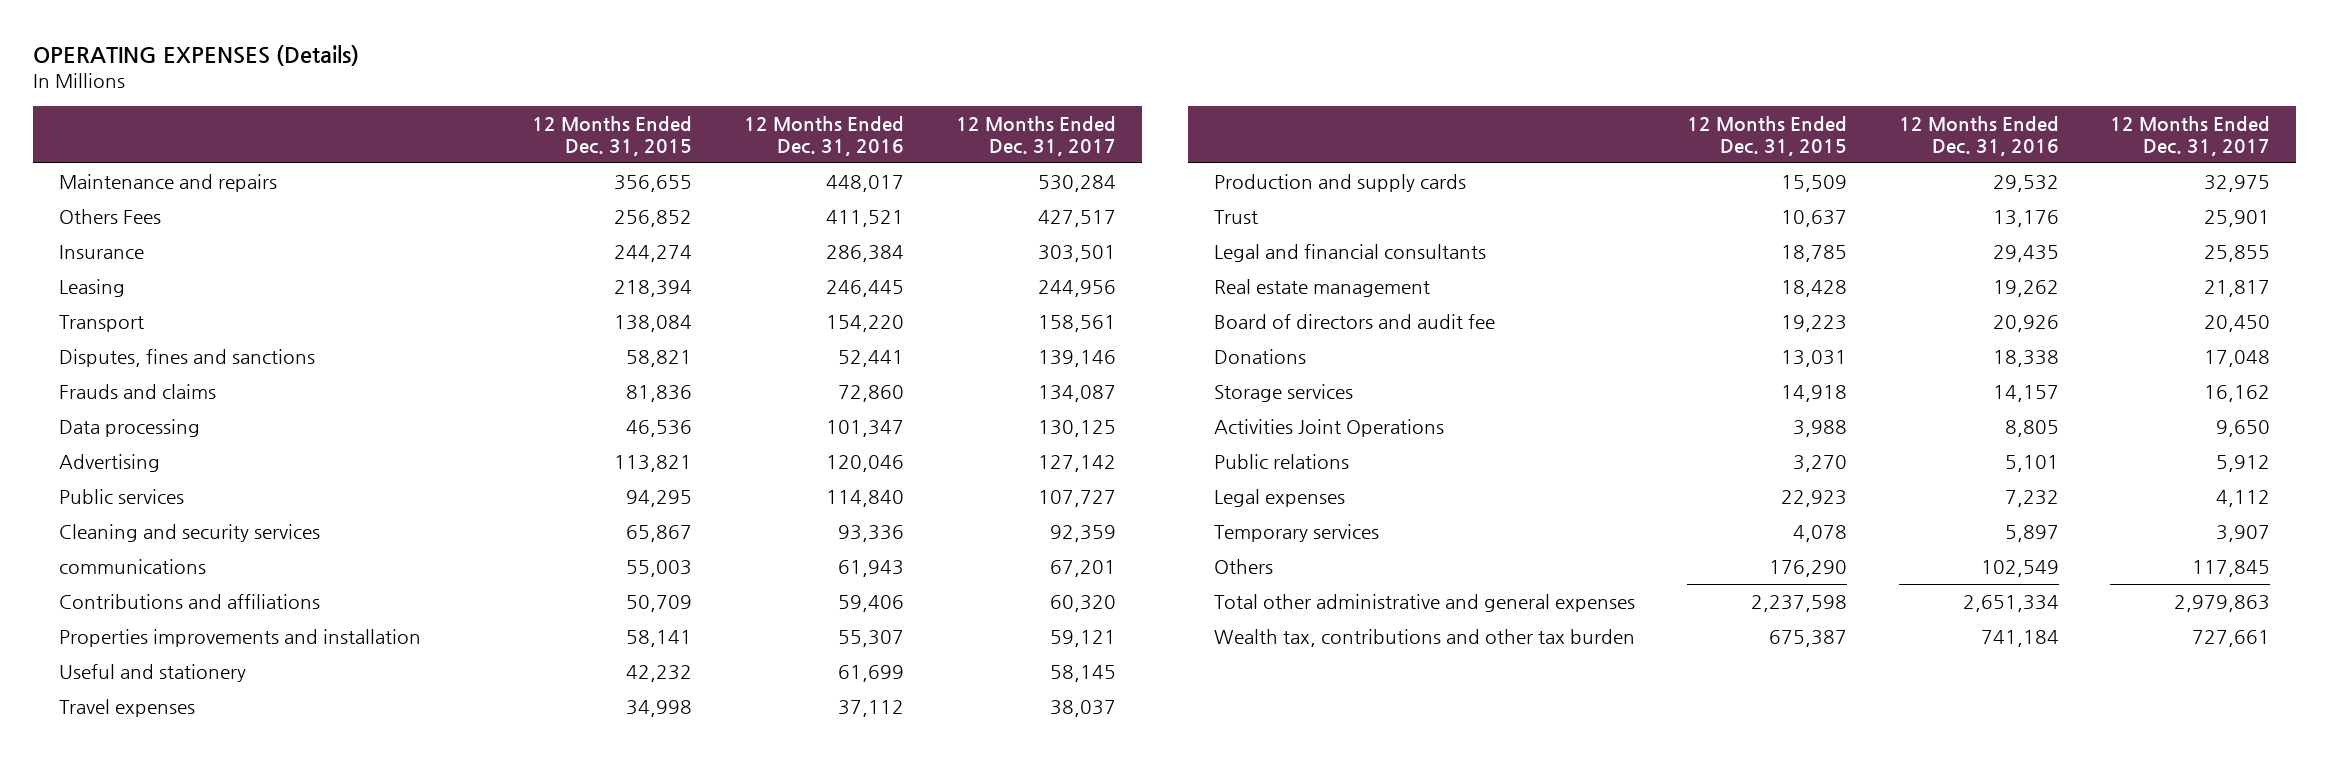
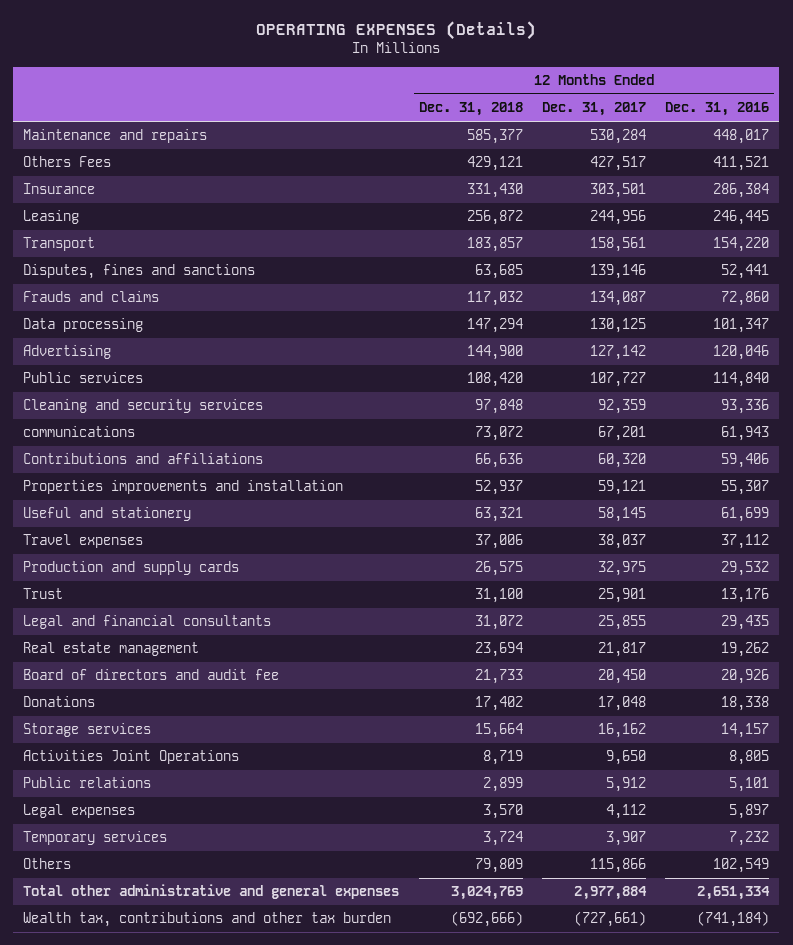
- | 12 Months Ended Dec. 31, 2015 | 12 Months Ended Dec. 31, 2016 | 12 Months Ended Dec. 31, 2017
+ | 12 Months Ended Dec. 31, 2018 | 12 Months Ended Dec. 31, 2017 | 12 Months Ended Dec. 31, 2016
- Legal expenses | 22,923 | 7,232 | 4,112
- Temporary services | 4,078 | 5,897 | 3,907
- Others | 176,290 | 102,549 | 117,845
- Total other administrative and general expenses | 2,237,598 | 2,651,334 | 2,979,863
- Wealth tax, contributions and other tax burden | 675,387 | 741,184 | 727,661
+ Legal expenses | 3,570 | 4,112 | 5,897
+ Temporary services | 3,724 | 3,907 | 7,232
+ Others | 79,809 | 115,866 | 102,549
+ Total other administrative and general expenses | 3,024,769 | 2,977,884 | 2,651,334
+ Wealth tax, contributions and other tax burden | (692,666) | (727,661) | (741,184)

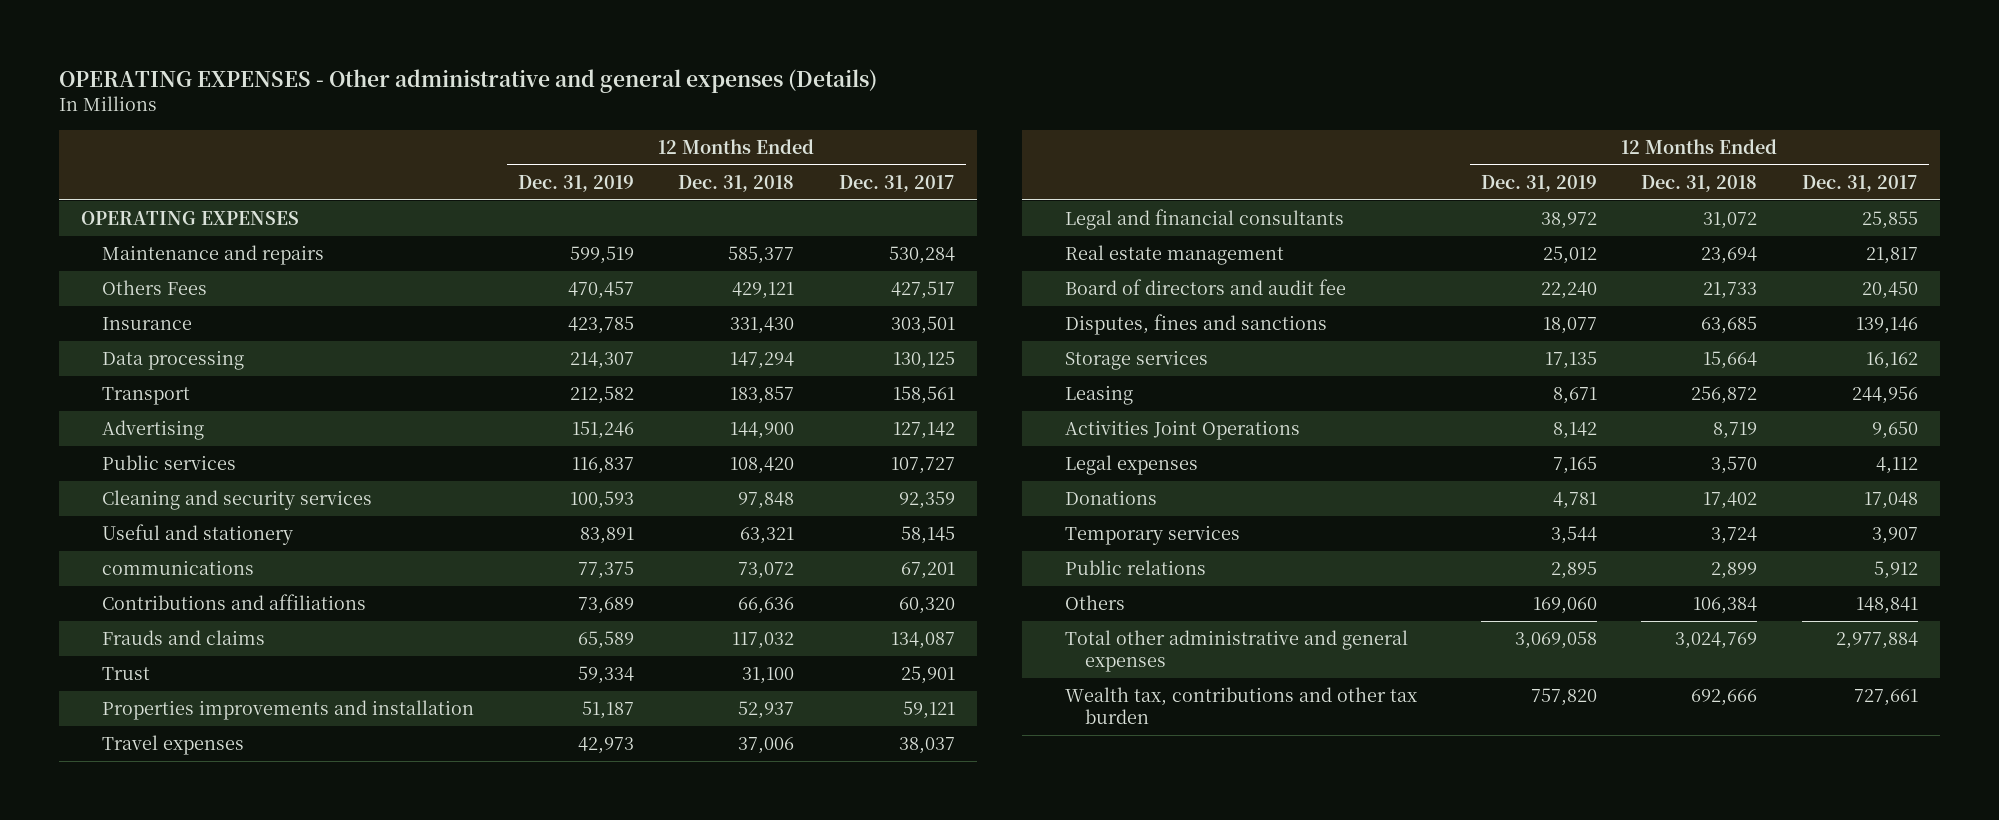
- OPERATING EXPENSES (Details)
+ OPERATING EXPENSES - Other administrative and general expenses (Details)
- | 12 Months Ended Dec. 31, 2018 | 12 Months Ended Dec. 31, 2017 | 12 Months Ended Dec. 31, 2016
+ | 12 Months Ended Dec. 31, 2019 | 12 Months Ended Dec. 31, 2018 | 12 Months Ended Dec. 31, 2017
+ OPERATING EXPENSES
moved down: Transport | 212,582 | 183,857 | 158,561
moved up: Useful and stationery | 83,891 | 63,321 | 58,145
moved down: Frauds and claims | 65,589 | 117,032 | 134,087
moved up: Trust | 59,334 | 31,100 | 25,901
- Production and supply cards | 26,575 | 32,975 | 29,532
moved down: Disputes, fines and sanctions | 18,077 | 63,685 | 139,146
moved down: Leasing | 8,671 | 256,872 | 244,956
moved down: Donations | 4,781 | 17,402 | 17,048
- Others | 79,809 | 115,866 | 102,549
moved down: Public relations | 2,895 | 2,899 | 5,912
+ Others | 169,060 | 106,384 | 148,841
- Wealth tax, contributions and other tax burden | (692,666) | (727,661) | (741,184)
+ Wealth tax, contributions and other tax burden | 757,820 | 692,666 | 727,661

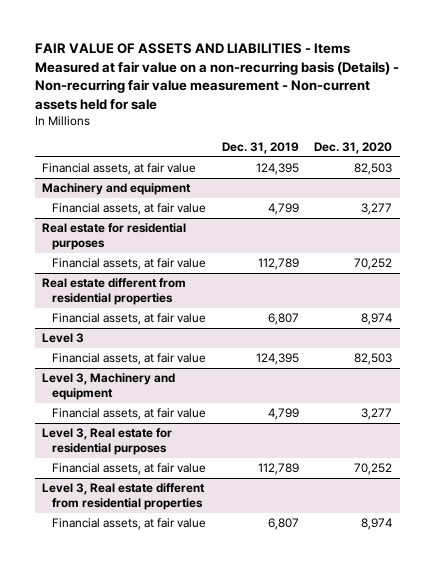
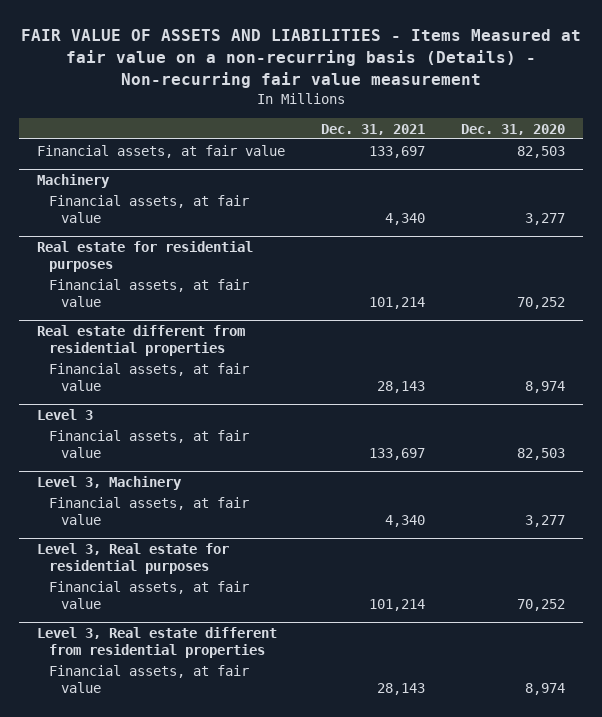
- FAIR VALUE OF ASSETS AND LIABILITIES - Items Measured at fair value on a non-recurring basis (Details) - Non-recurring fair value measurement - Non-current assets held for sale
+ FAIR VALUE OF ASSETS AND LIABILITIES - Items Measured at fair value on a non-recurring basis (Details) - Non-recurring fair value measurement
- | Dec. 31, 2019 | Dec. 31, 2020
+ | Dec. 31, 2021 | Dec. 31, 2020
- Machinery and equipment
+ Machinery
- Level 3, Machinery and equipment
+ Level 3, Machinery

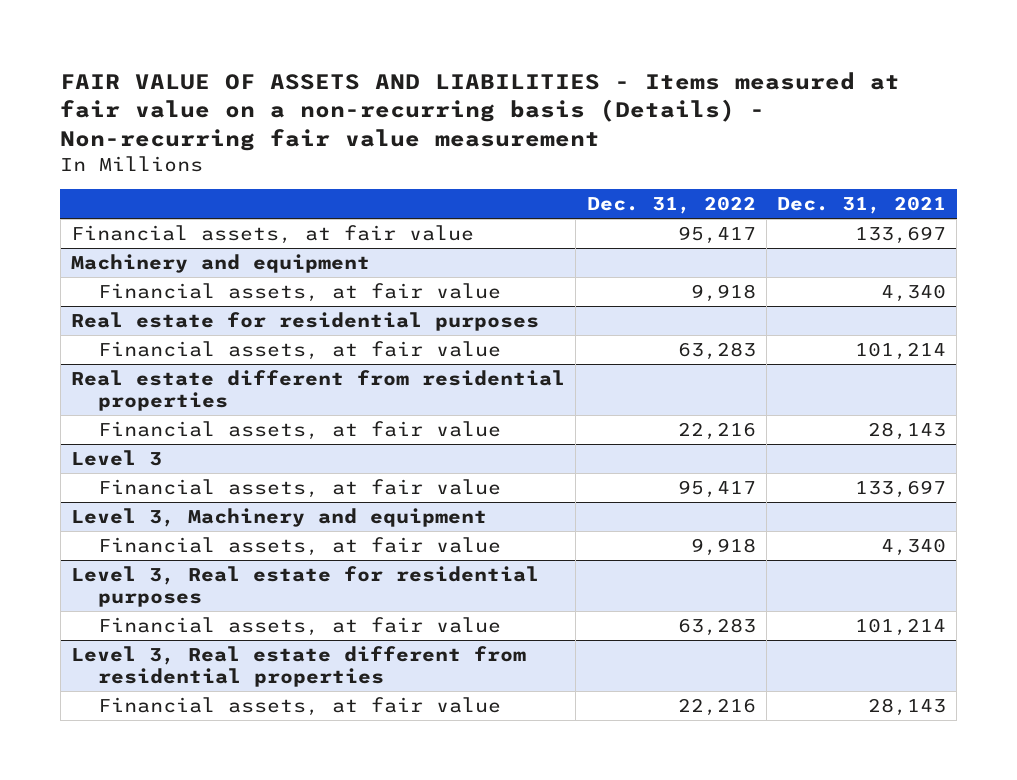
- FAIR VALUE OF ASSETS AND LIABILITIES - Items Measured at fair value on a non-recurring basis (Details) - Non-recurring fair value measurement
+ FAIR VALUE OF ASSETS AND LIABILITIES - Items measured at fair value on a non-recurring basis (Details) - Non-recurring fair value measurement
- | Dec. 31, 2021 | Dec. 31, 2020
+ | Dec. 31, 2022 | Dec. 31, 2021
- Machinery
+ Machinery and equipment
- Level 3, Machinery
+ Level 3, Machinery and equipment

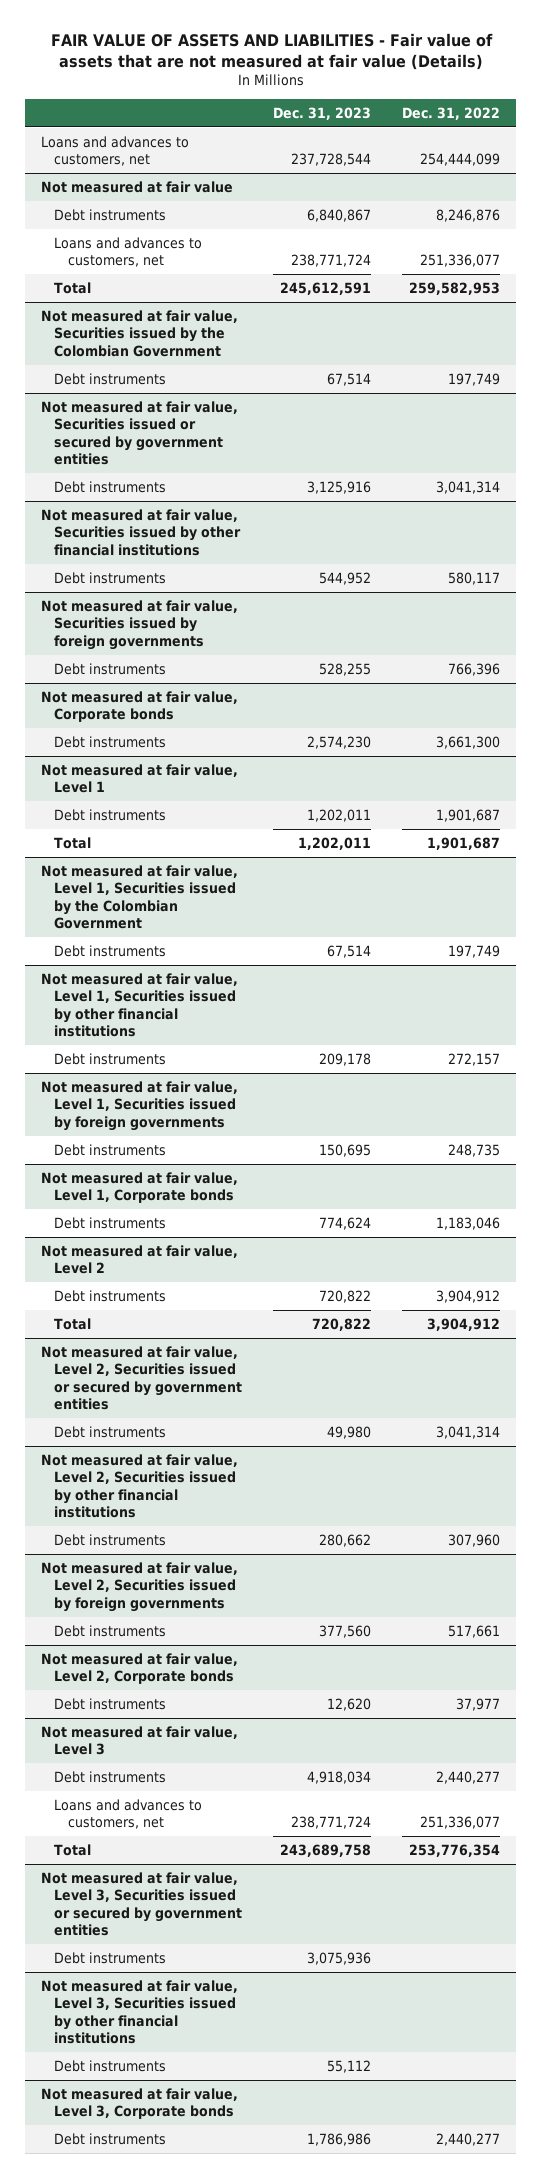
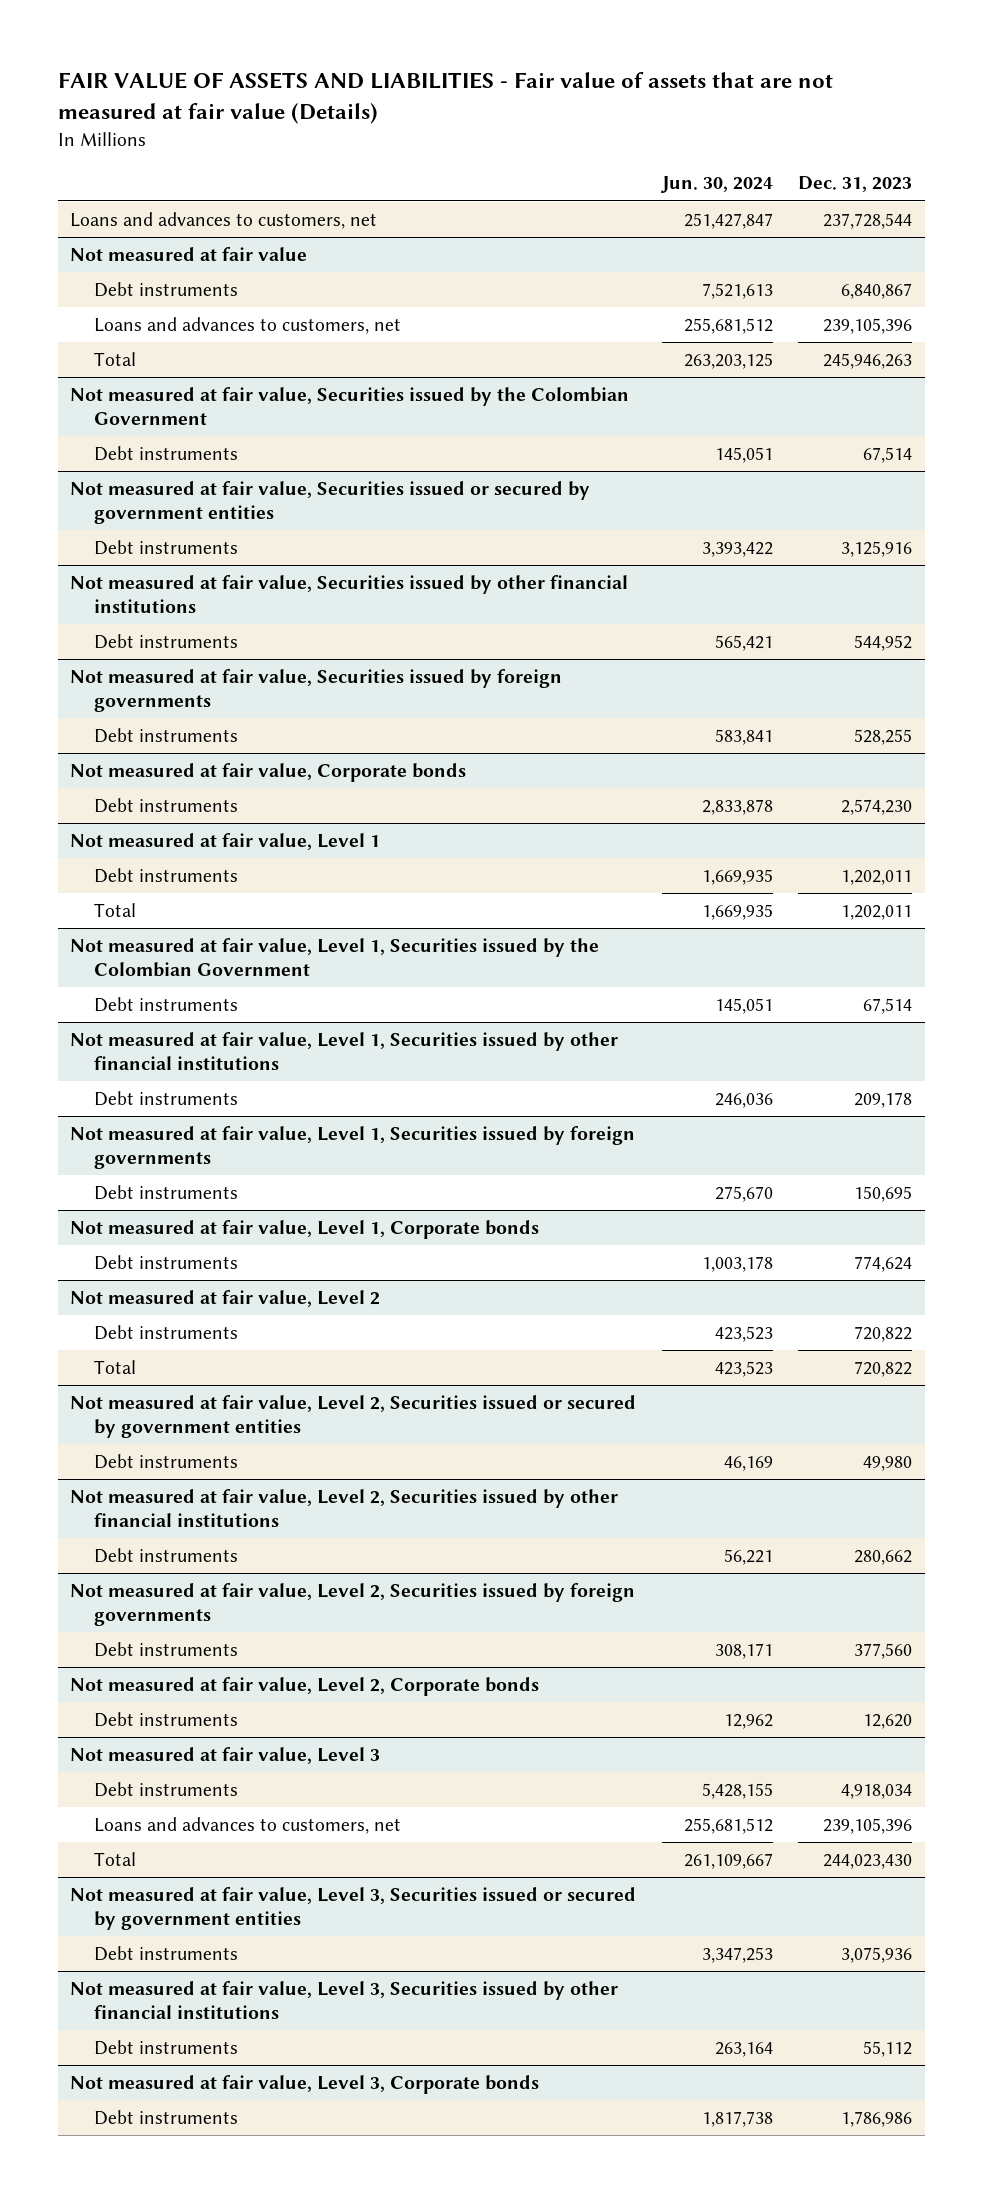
- | Dec. 31, 2023 | Dec. 31, 2022
+ | Jun. 30, 2024 | Dec. 31, 2023
@ Not measured at fair value
- Loans and advances to customers, net | 238,771,724 | 251,336,077
- Total | 245,612,591 | 259,582,953
+ Loans and advances to customers, net | 255,681,512 | 239,105,396
+ Total | 263,203,125 | 245,946,263
@ Not measured at fair value, Level 3
- Loans and advances to customers, net | 238,771,724 | 251,336,077
- Total | 243,689,758 | 253,776,354
+ Loans and advances to customers, net | 255,681,512 | 239,105,396
+ Total | 261,109,667 | 244,023,430

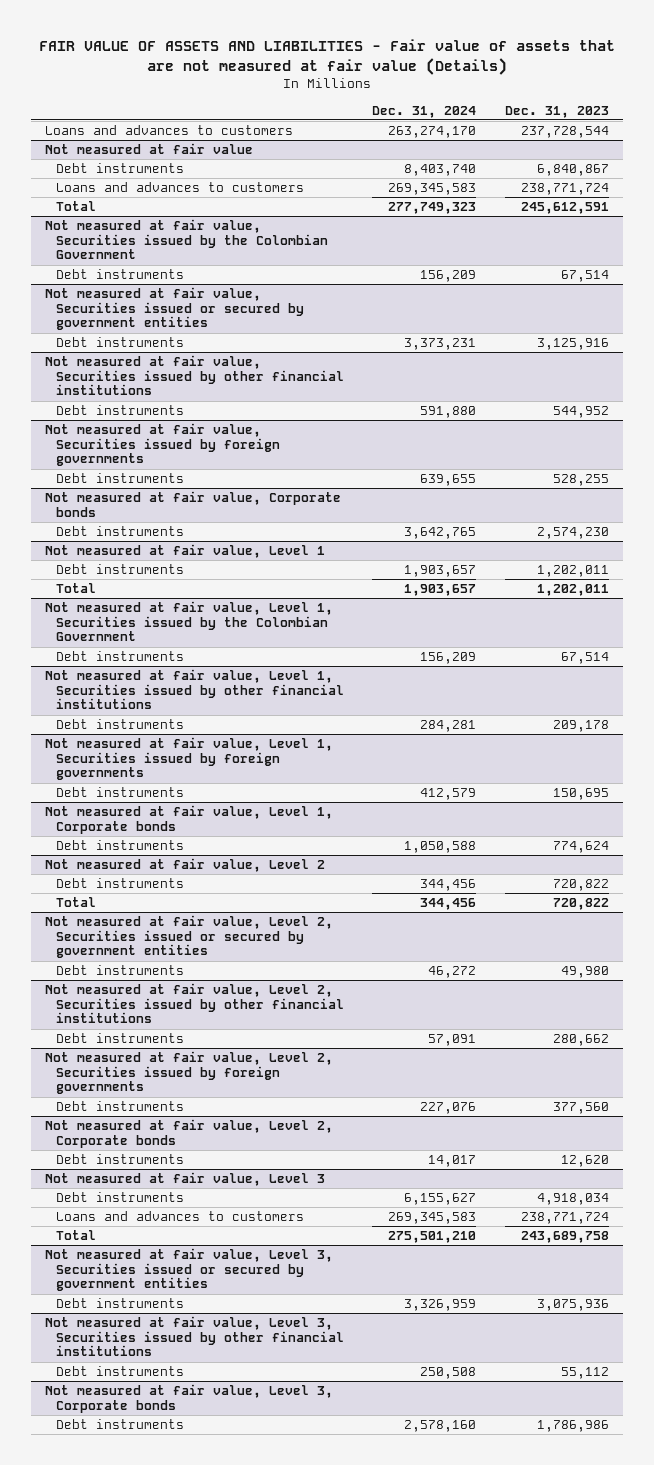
- | Jun. 30, 2024 | Dec. 31, 2023
+ | Dec. 31, 2024 | Dec. 31, 2023
- Loans and advances to customers, net | 251,427,847 | 237,728,544
+ Loans and advances to customers | 263,274,170 | 237,728,544
@ Not measured at fair value
- Loans and advances to customers, net | 255,681,512 | 239,105,396
- Total | 263,203,125 | 245,946,263
+ Loans and advances to customers | 269,345,583 | 238,771,724
+ Total | 277,749,323 | 245,612,591
@ Not measured at fair value, Level 3
- Loans and advances to customers, net | 255,681,512 | 239,105,396
- Total | 261,109,667 | 244,023,430
+ Loans and advances to customers | 269,345,583 | 238,771,724
+ Total | 275,501,210 | 243,689,758

